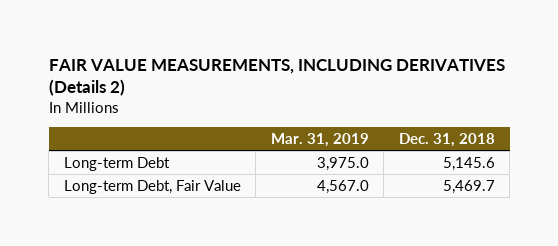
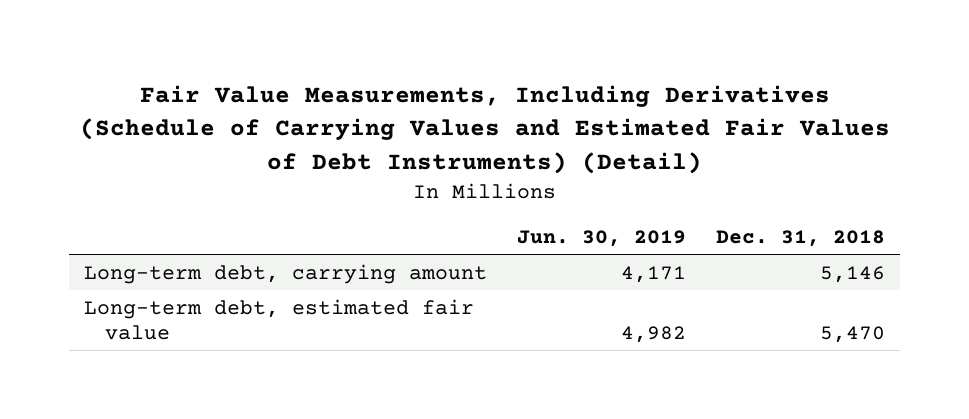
- FAIR VALUE MEASUREMENTS, INCLUDING DERIVATIVES (Details 2)
+ Fair Value Measurements, Including Derivatives (Schedule of Carrying Values and Estimated Fair Values of Debt Instruments) (Detail)
- | Mar. 31, 2019 | Dec. 31, 2018
+ | Jun. 30, 2019 | Dec. 31, 2018
- Long-term Debt | 3,975.0 | 5,145.6
- Long-term Debt, Fair Value | 4,567.0 | 5,469.7
+ Long-term debt, carrying amount | 4,171 | 5,146
+ Long-term debt, estimated fair value | 4,982 | 5,470

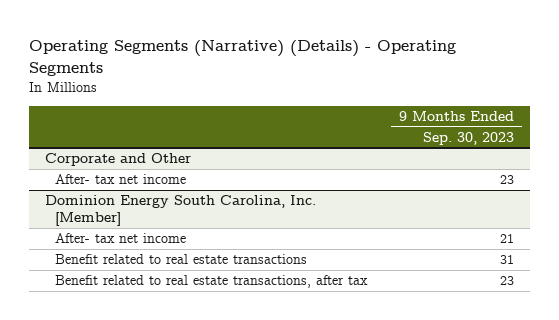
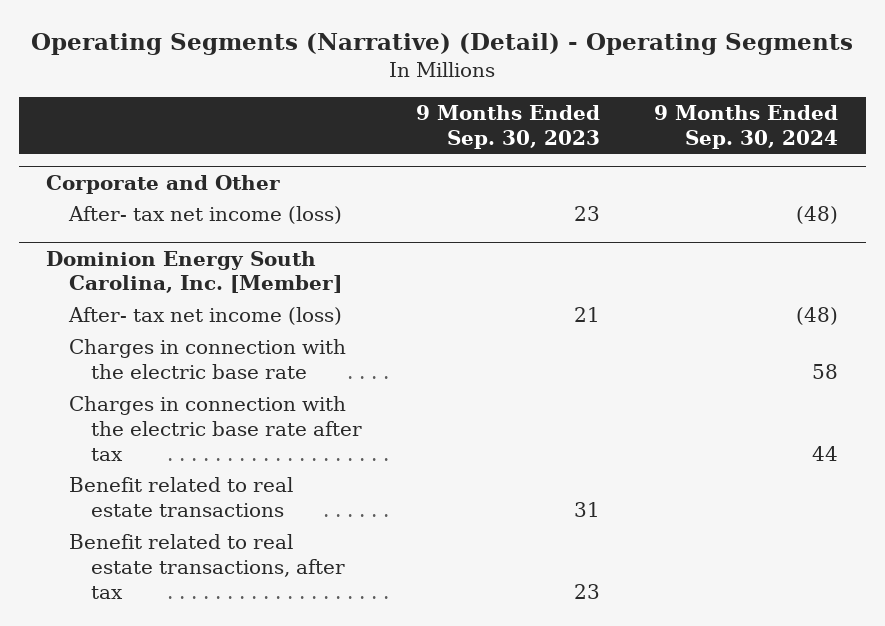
- Operating Segments (Narrative) (Details) - Operating Segments
+ Operating Segments (Narrative) (Detail) - Operating Segments
- | 9 Months Ended Sep. 30, 2023
+ | 9 Months Ended Sep. 30, 2023 | 9 Months Ended Sep. 30, 2024
@ Corporate and Other
- After- tax net income | 23
+ After- tax net income (loss) | 23 | (48)
@ Dominion Energy South Carolina, Inc. [Member]
- After- tax net income | 21
+ After- tax net income (loss) | 21 | (48)
+ Charges in connection with the electric base rate | | 58
+ Charges in connection with the electric base rate after tax | | 44

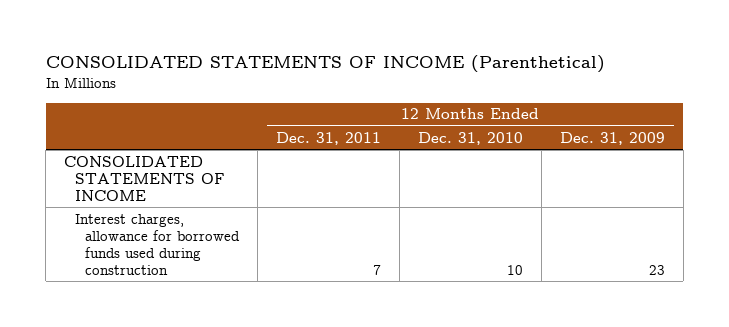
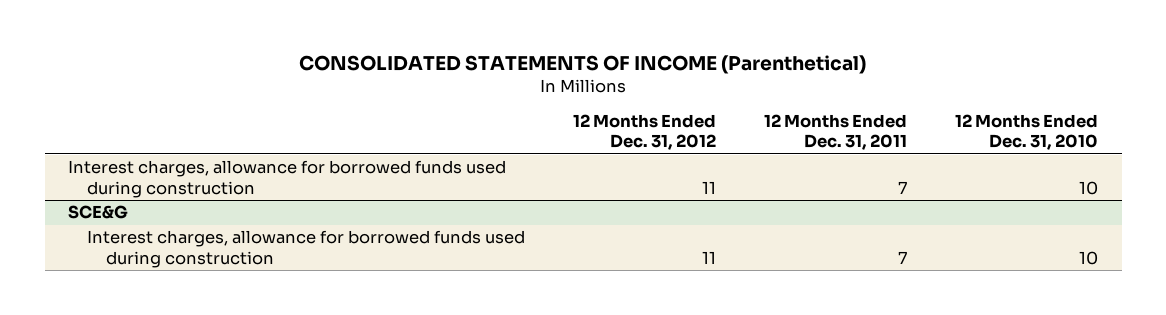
- | 12 Months Ended Dec. 31, 2011 | 12 Months Ended Dec. 31, 2010 | 12 Months Ended Dec. 31, 2009
+ | 12 Months Ended Dec. 31, 2012 | 12 Months Ended Dec. 31, 2011 | 12 Months Ended Dec. 31, 2010
- CONSOLIDATED STATEMENTS OF INCOME
+ SCE&G
+ Interest charges, allowance for borrowed funds used during construction | 11 | 7 | 10

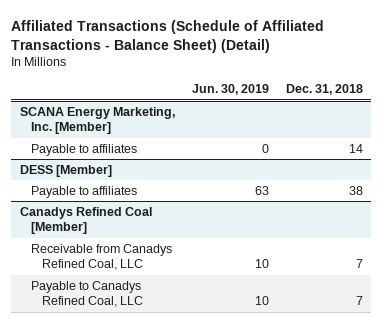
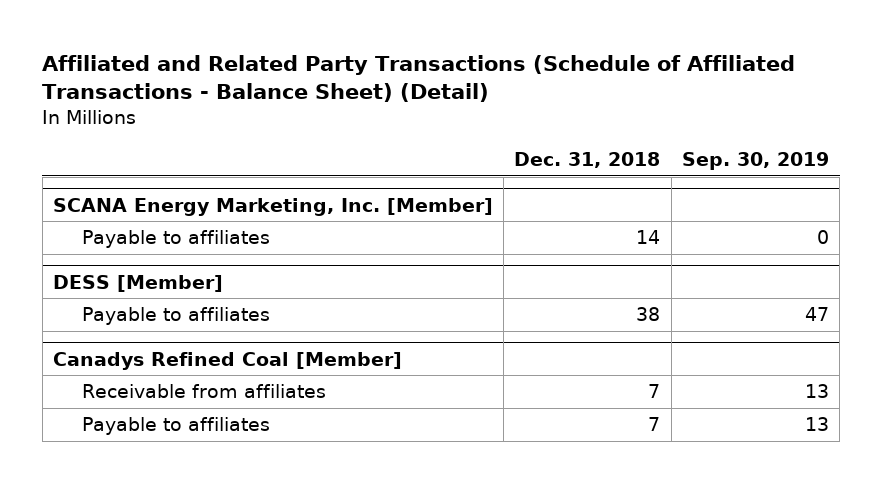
- Affiliated Transactions (Schedule of Affiliated Transactions - Balance Sheet) (Detail)
+ Affiliated and Related Party Transactions (Schedule of Affiliated Transactions - Balance Sheet) (Detail)
- | Jun. 30, 2019 | Dec. 31, 2018
+ | Dec. 31, 2018 | Sep. 30, 2019
@ Canadys Refined Coal [Member]
- Receivable from Canadys Refined Coal, LLC | 10 | 7
- Payable to Canadys Refined Coal, LLC | 10 | 7
+ Receivable from affiliates | 7 | 13
+ Payable to affiliates | 7 | 13

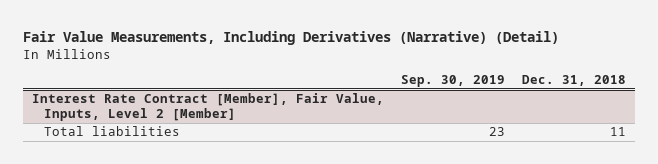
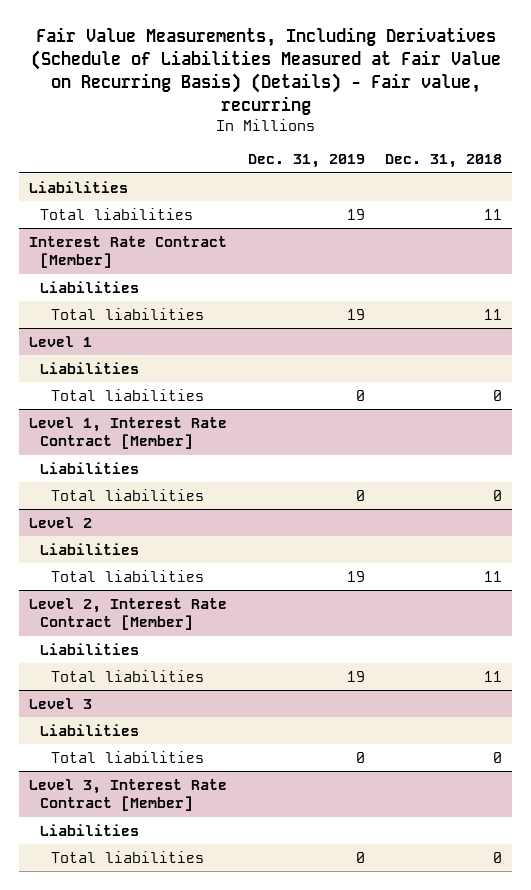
- Fair Value Measurements, Including Derivatives (Narrative) (Detail)
+ Fair Value Measurements, Including Derivatives (Schedule of Liabilities Measured at Fair Value on Recurring Basis) (Details) - Fair value, recurring
- | Sep. 30, 2019 | Dec. 31, 2018
+ | Dec. 31, 2019 | Dec. 31, 2018
- Interest Rate Contract [Member], Fair Value, Inputs, Level 2 [Member]
+ Liabilities
+ Interest Rate Contract [Member]
+ Liabilities
+ Total liabilities | 19 | 11
+ Level 1
+ Liabilities
+ Total liabilities | 0 | 0
+ Level 1, Interest Rate Contract [Member]
+ Liabilities
+ Total liabilities | 0 | 0
+ Level 2
+ Liabilities
+ Total liabilities | 19 | 11
+ Level 2, Interest Rate Contract [Member]
+ Liabilities
+ Total liabilities | 19 | 11
+ Level 3
+ Liabilities
+ Total liabilities | 0 | 0
+ Level 3, Interest Rate Contract [Member]
+ Liabilities
+ Total liabilities | 0 | 0

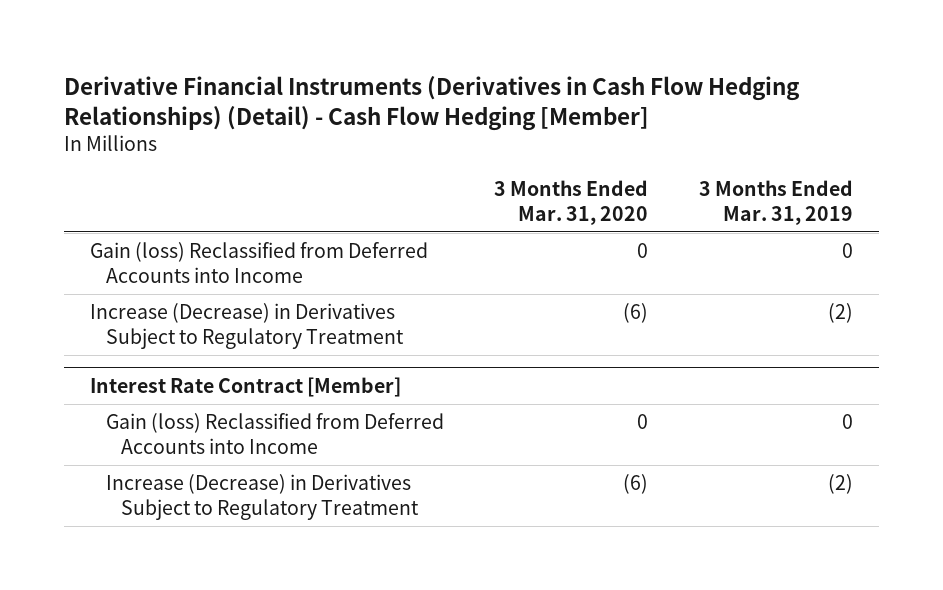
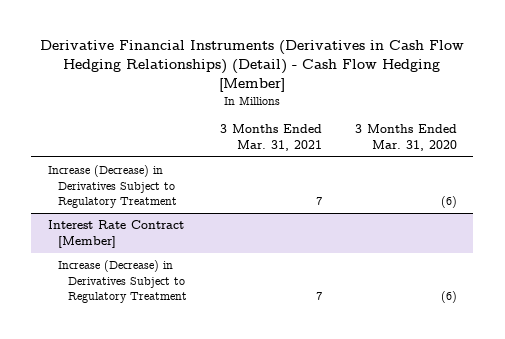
- | 3 Months Ended Mar. 31, 2020 | 3 Months Ended Mar. 31, 2019
+ | 3 Months Ended Mar. 31, 2021 | 3 Months Ended Mar. 31, 2020
- Gain (loss) Reclassified from Deferred Accounts into Income | 0 | 0
@ Interest Rate Contract [Member]
- Gain (loss) Reclassified from Deferred Accounts into Income | 0 | 0

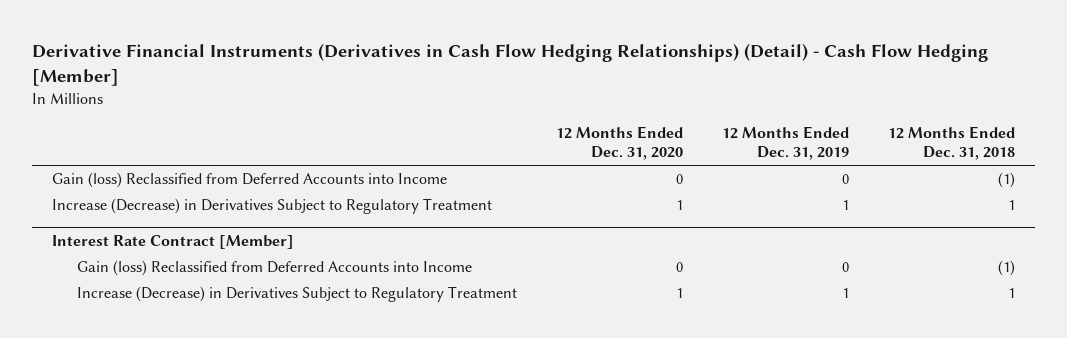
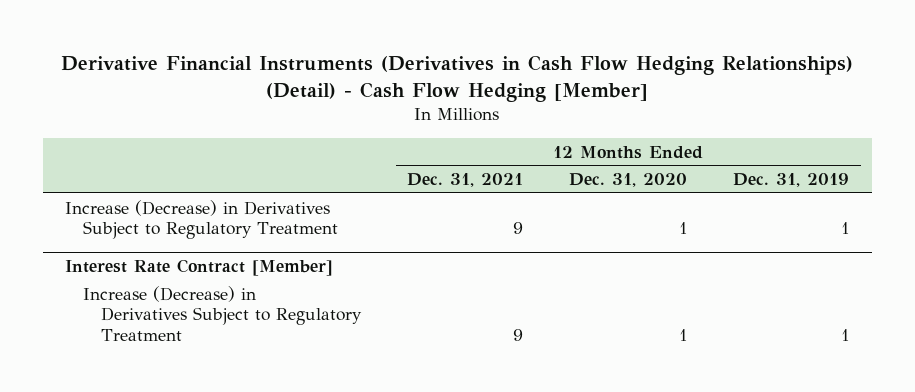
- | 12 Months Ended Dec. 31, 2020 | 12 Months Ended Dec. 31, 2019 | 12 Months Ended Dec. 31, 2018
+ | 12 Months Ended Dec. 31, 2021 | 12 Months Ended Dec. 31, 2020 | 12 Months Ended Dec. 31, 2019
- Gain (loss) Reclassified from Deferred Accounts into Income | 0 | 0 | (1)
@ Interest Rate Contract [Member]
- Gain (loss) Reclassified from Deferred Accounts into Income | 0 | 0 | (1)

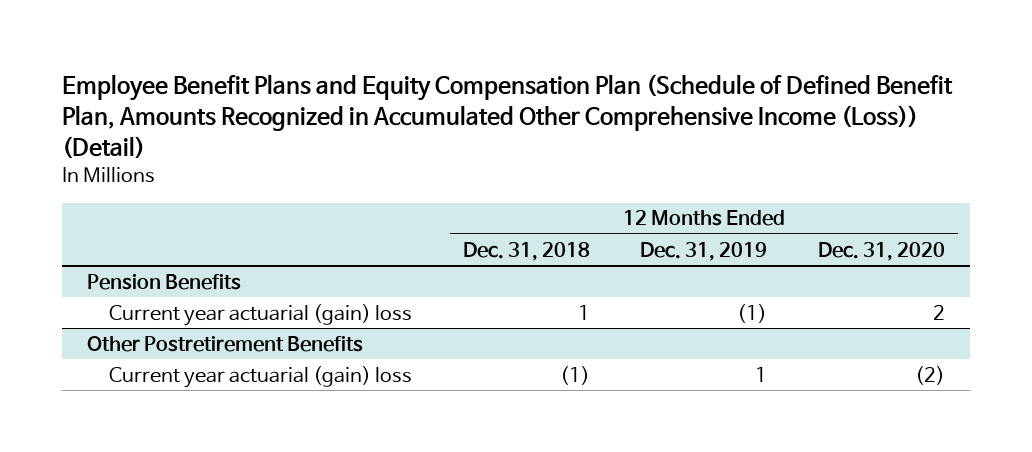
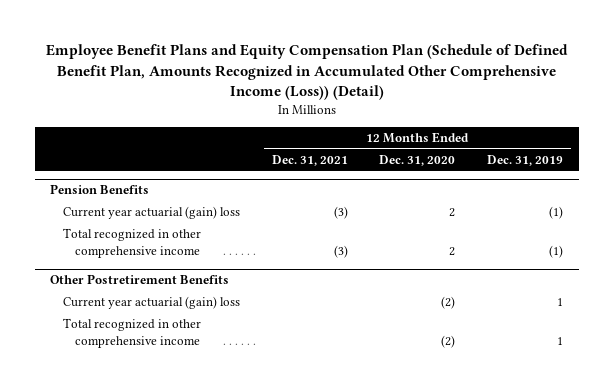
- | 12 Months Ended Dec. 31, 2018 | 12 Months Ended Dec. 31, 2019 | 12 Months Ended Dec. 31, 2020
+ | 12 Months Ended Dec. 31, 2021 | 12 Months Ended Dec. 31, 2020 | 12 Months Ended Dec. 31, 2019
@ Pension Benefits
+ Total recognized in other comprehensive income | (3) | 2 | (1)
@ Other Postretirement Benefits
+ Total recognized in other comprehensive income | | (2) | 1

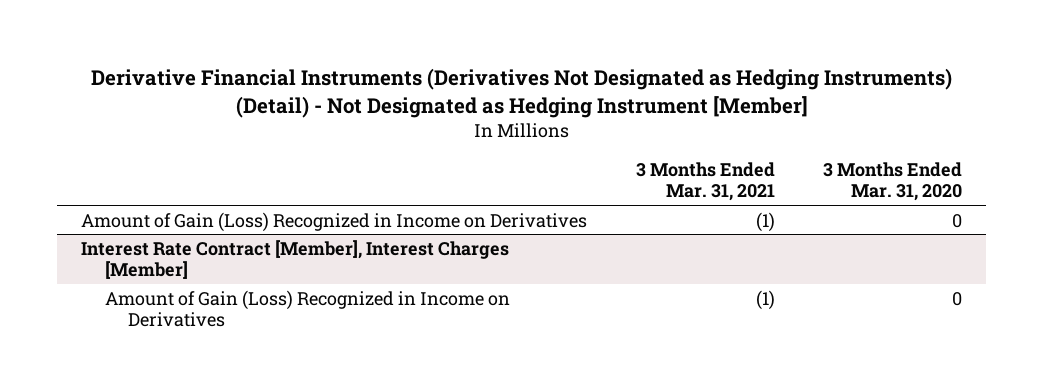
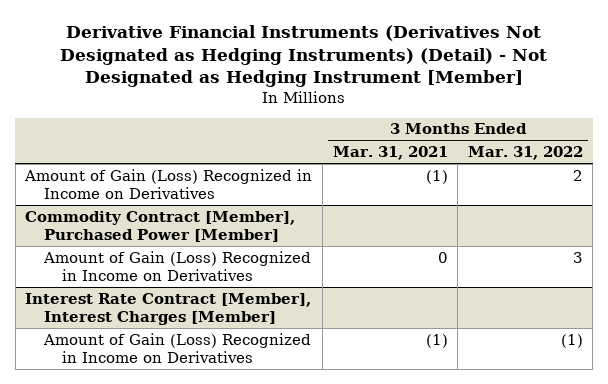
- | 3 Months Ended Mar. 31, 2021 | 3 Months Ended Mar. 31, 2020
+ | 3 Months Ended Mar. 31, 2021 | 3 Months Ended Mar. 31, 2022
+ Commodity Contract [Member], Purchased Power [Member]
+ Amount of Gain (Loss) Recognized in Income on Derivatives | 0 | 3

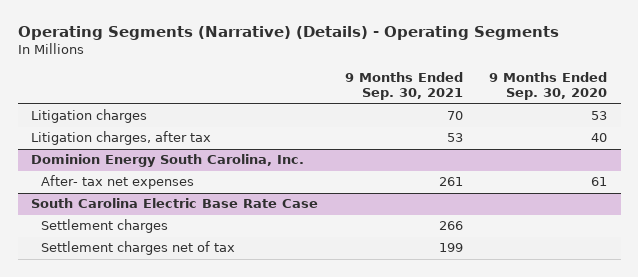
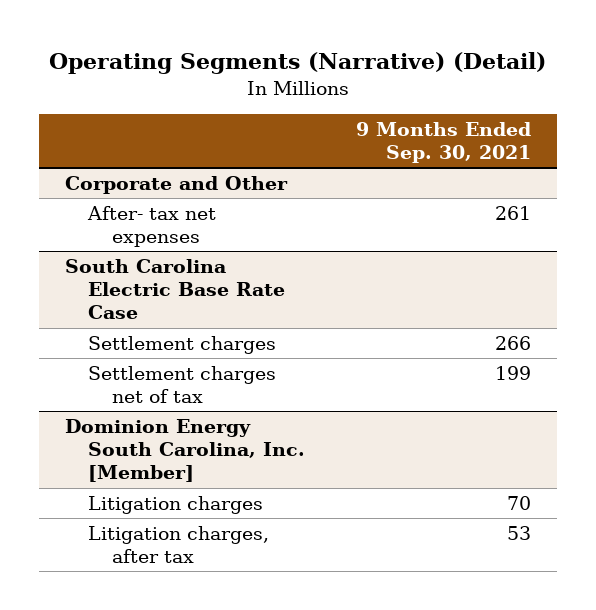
- Operating Segments (Narrative) (Details) - Operating Segments
+ Operating Segments (Narrative) (Detail)
- | 9 Months Ended Sep. 30, 2021 | 9 Months Ended Sep. 30, 2020
+ | 9 Months Ended Sep. 30, 2021
- Litigation charges | 70 | 53
- Litigation charges, after tax | 53 | 40
- Dominion Energy South Carolina, Inc.
+ Corporate and Other
+ Dominion Energy South Carolina, Inc. [Member]
+ Litigation charges | 70
+ Litigation charges, after tax | 53

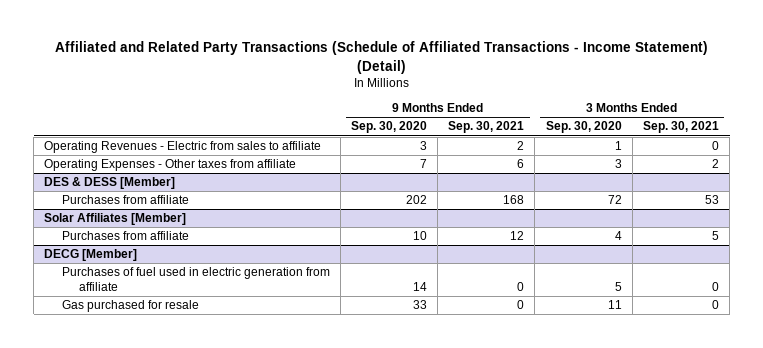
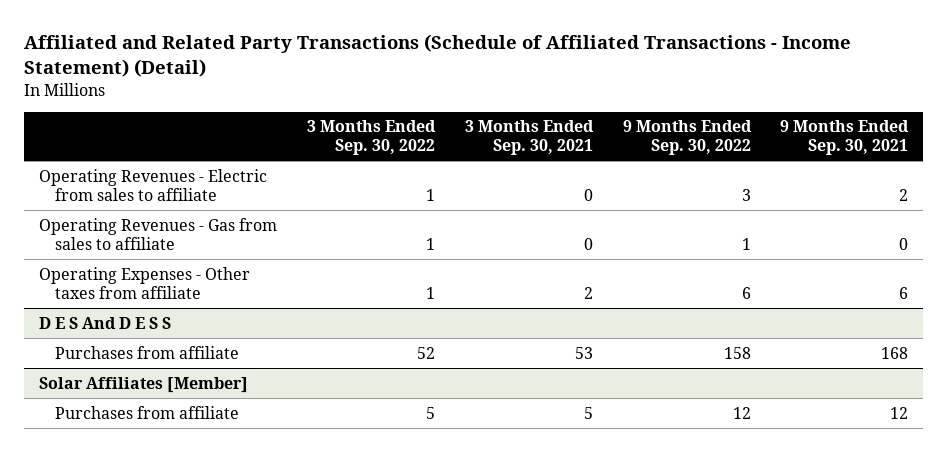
- | 9 Months Ended Sep. 30, 2020 | 9 Months Ended Sep. 30, 2021 | 3 Months Ended Sep. 30, 2020 | 3 Months Ended Sep. 30, 2021
+ | 3 Months Ended Sep. 30, 2022 | 3 Months Ended Sep. 30, 2021 | 9 Months Ended Sep. 30, 2022 | 9 Months Ended Sep. 30, 2021
+ Operating Revenues - Gas from sales to affiliate | 1 | 0 | 1 | 0
- DES & DESS [Member]
+ D E S And D E S S
- DECG [Member]
- Purchases of fuel used in electric generation from affiliate | 14 | 0 | 5 | 0
- Gas purchased for resale | 33 | 0 | 11 | 0

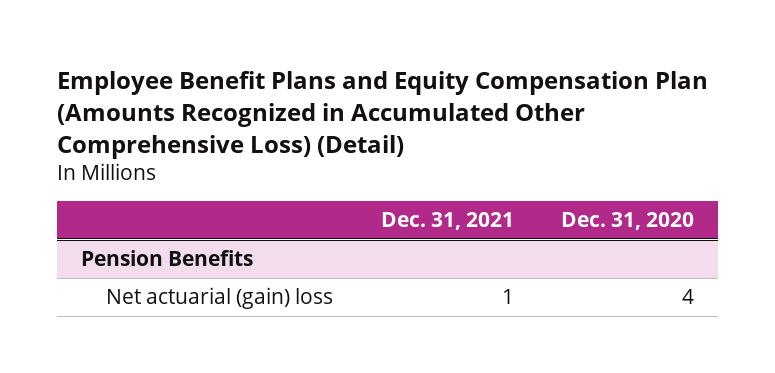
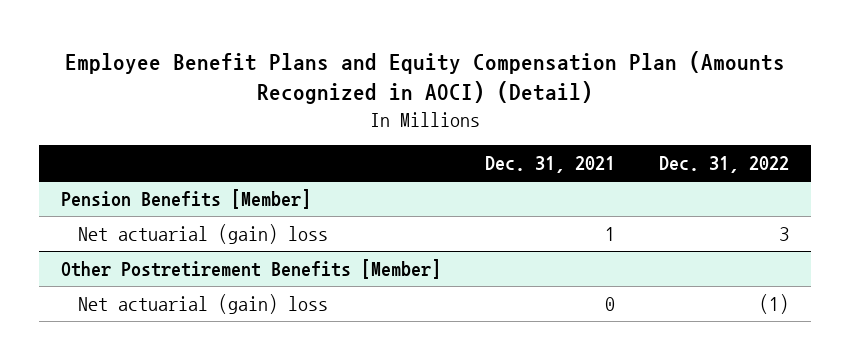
- Employee Benefit Plans and Equity Compensation Plan (Amounts Recognized in Accumulated Other Comprehensive Loss) (Detail)
+ Employee Benefit Plans and Equity Compensation Plan (Amounts Recognized in AOCI) (Detail)
- | Dec. 31, 2021 | Dec. 31, 2020
+ | Dec. 31, 2021 | Dec. 31, 2022
- Pension Benefits
+ Pension Benefits [Member]
+ Other Postretirement Benefits [Member]
+ Net actuarial (gain) loss | 0 | (1)

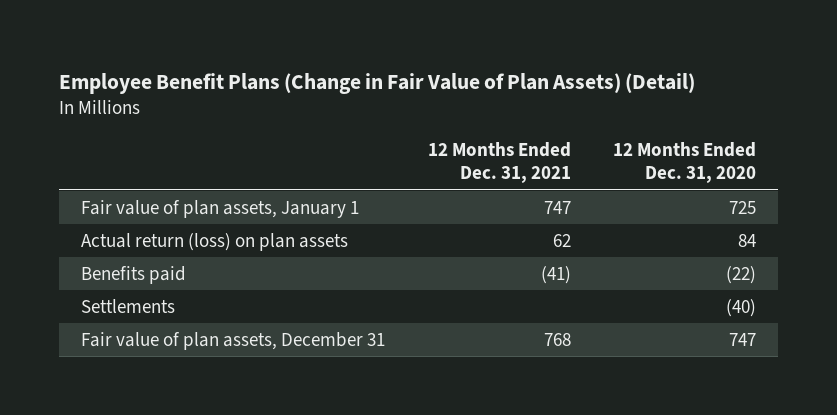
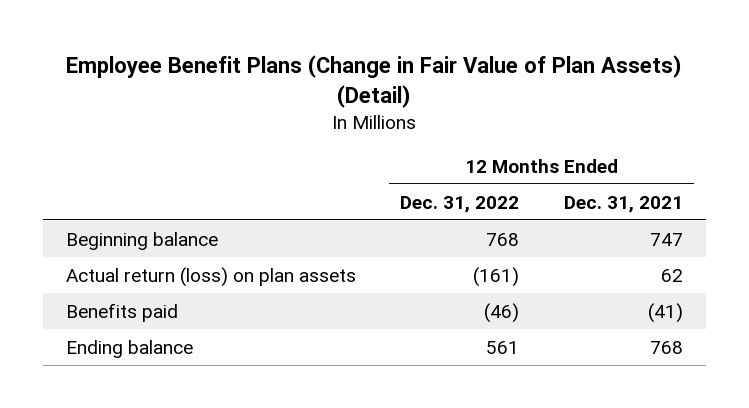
- | 12 Months Ended Dec. 31, 2021 | 12 Months Ended Dec. 31, 2020
+ | 12 Months Ended Dec. 31, 2022 | 12 Months Ended Dec. 31, 2021
- Fair value of plan assets, January 1 | 747 | 725
+ Beginning balance | 768 | 747
- Settlements | | (40)
- Fair value of plan assets, December 31 | 768 | 747
+ Ending balance | 561 | 768

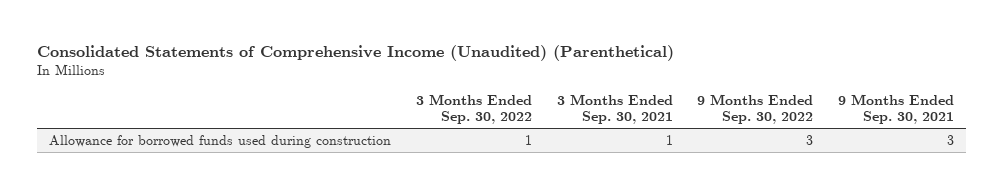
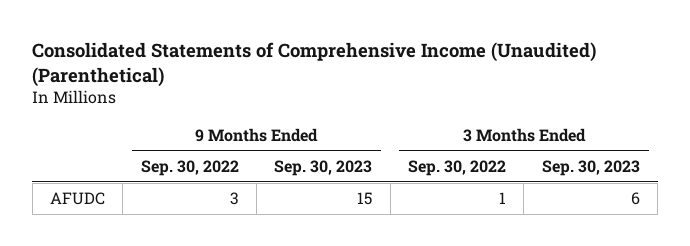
- | 3 Months Ended Sep. 30, 2022 | 3 Months Ended Sep. 30, 2021 | 9 Months Ended Sep. 30, 2022 | 9 Months Ended Sep. 30, 2021
+ | 9 Months Ended Sep. 30, 2022 | 9 Months Ended Sep. 30, 2023 | 3 Months Ended Sep. 30, 2022 | 3 Months Ended Sep. 30, 2023
- Allowance for borrowed funds used during construction | 1 | 1 | 3 | 3
+ AFUDC | 3 | 15 | 1 | 6

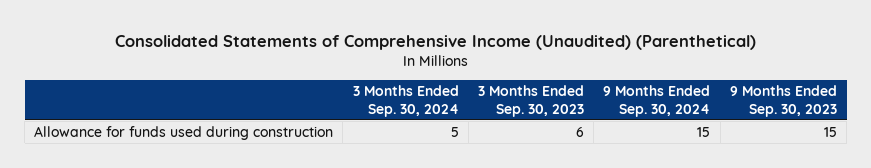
- | 9 Months Ended Sep. 30, 2022 | 9 Months Ended Sep. 30, 2023 | 3 Months Ended Sep. 30, 2022 | 3 Months Ended Sep. 30, 2023
+ | 3 Months Ended Sep. 30, 2024 | 3 Months Ended Sep. 30, 2023 | 9 Months Ended Sep. 30, 2024 | 9 Months Ended Sep. 30, 2023
- AFUDC | 3 | 15 | 1 | 6
+ Allowance for funds used during construction | 5 | 6 | 15 | 15

